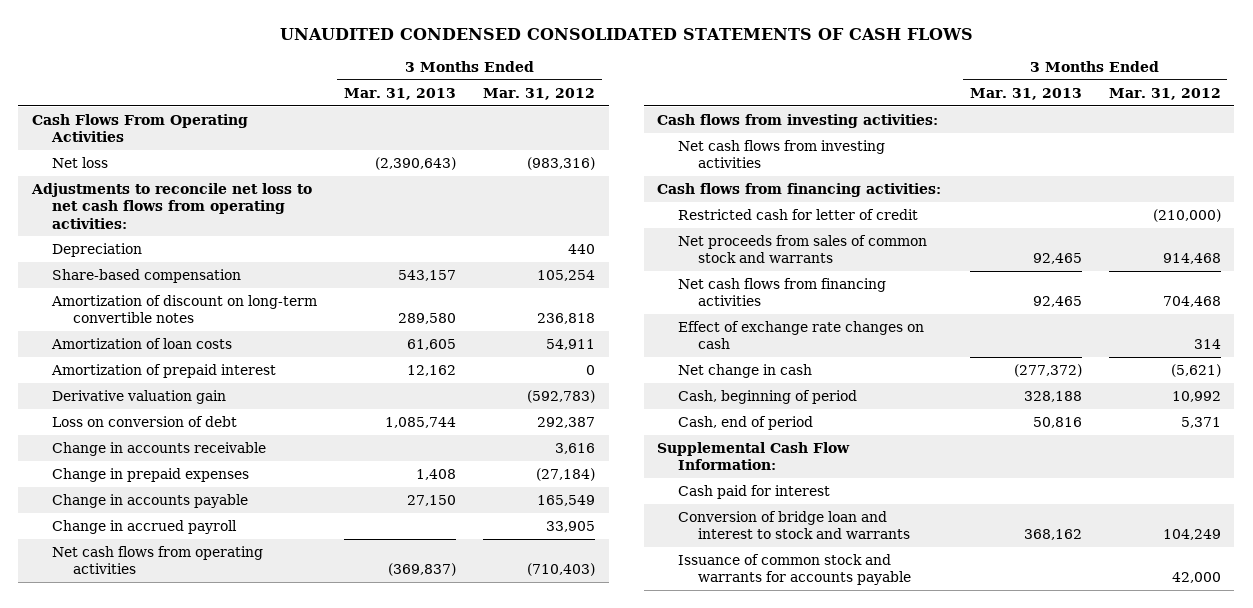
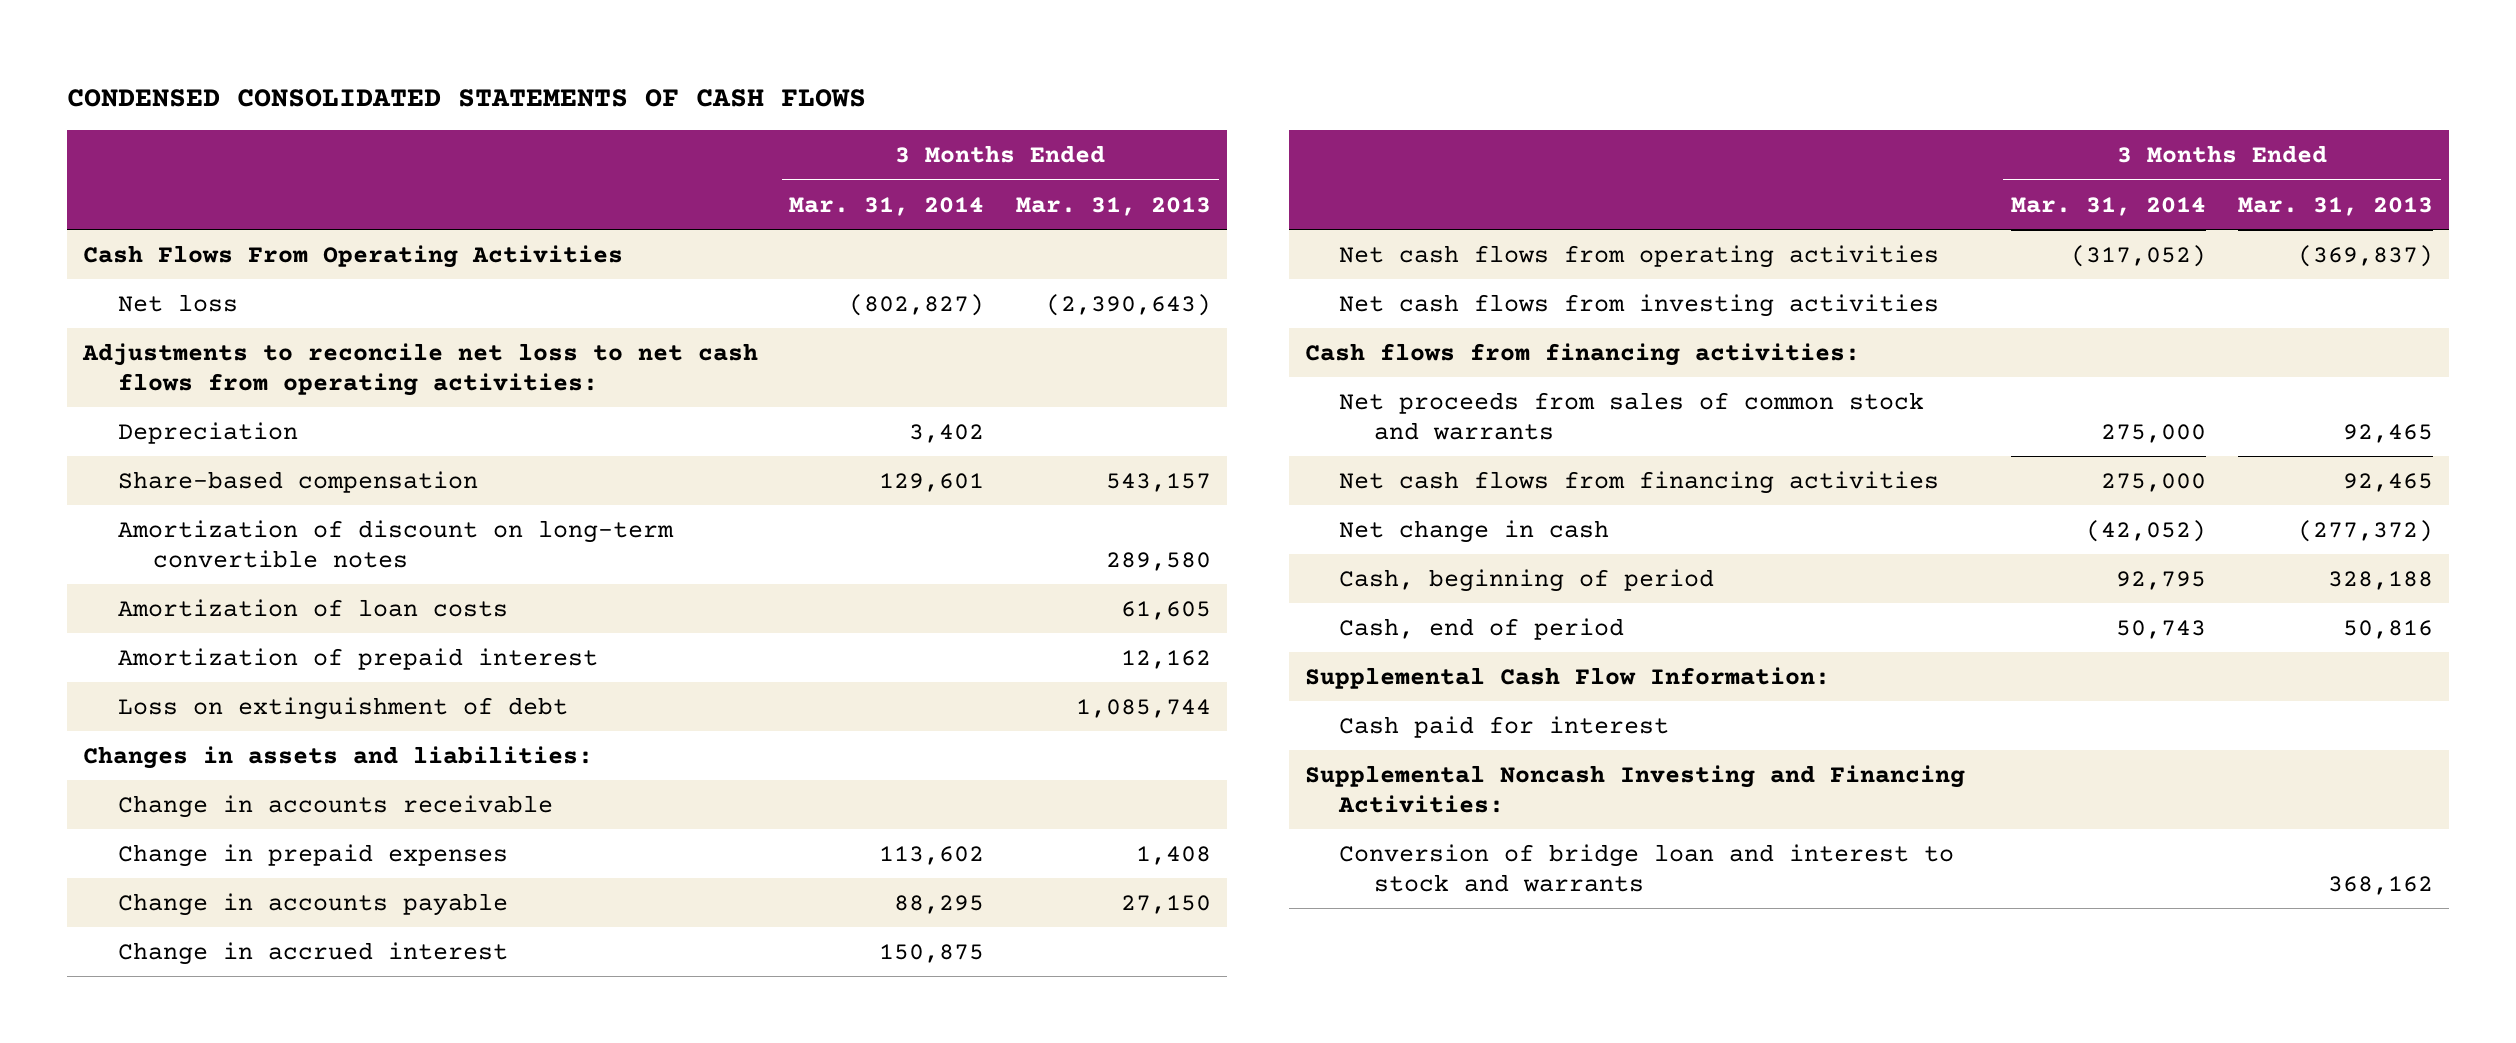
- UNAUDITED CONDENSED CONSOLIDATED STATEMENTS OF CASH FLOWS
+ CONDENSED CONSOLIDATED STATEMENTS OF CASH FLOWS
- | 3 Months Ended Mar. 31, 2013 | 3 Months Ended Mar. 31, 2012
+ | 3 Months Ended Mar. 31, 2014 | 3 Months Ended Mar. 31, 2013
- Derivative valuation gain | | (592,783)
- Loss on conversion of debt | 1,085,744 | 292,387
+ Loss on extinguishment of debt | | 1,085,744
+ Changes in assets and liabilities:
- Change in accrued payroll | | 33,905
+ Change in accrued interest | 150,875 |
- Cash flows from investing activities:
- Restricted cash for letter of credit | | (210,000)
- Effect of exchange rate changes on cash | | 314
+ Supplemental Noncash Investing and Financing Activities:
- Issuance of common stock and warrants for accounts payable | | 42,000

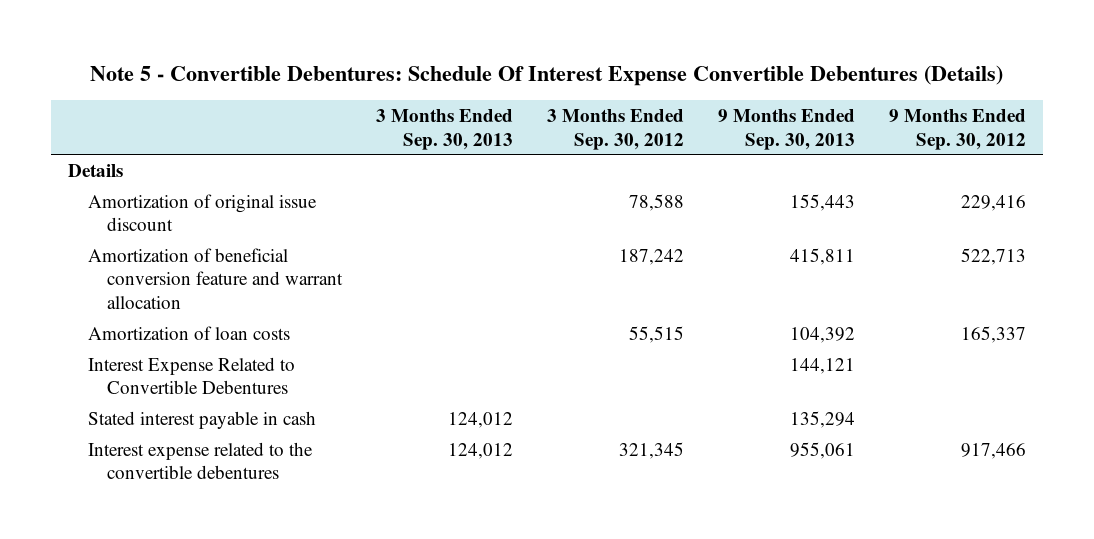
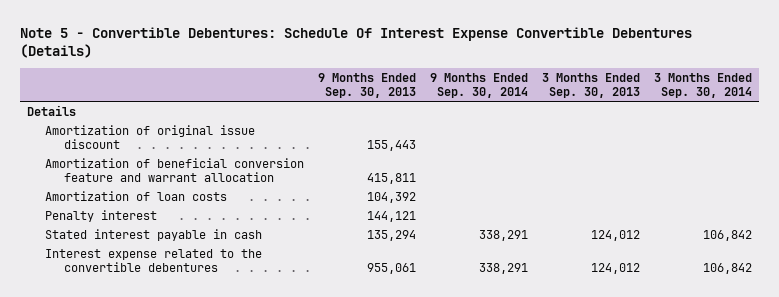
- | 3 Months Ended Sep. 30, 2013 | 3 Months Ended Sep. 30, 2012 | 9 Months Ended Sep. 30, 2013 | 9 Months Ended Sep. 30, 2012
+ | 9 Months Ended Sep. 30, 2013 | 9 Months Ended Sep. 30, 2014 | 3 Months Ended Sep. 30, 2013 | 3 Months Ended Sep. 30, 2014
- Interest Expense Related to Convertible Debentures | | | 144,121 |
+ Penalty interest | 144,121 | | |

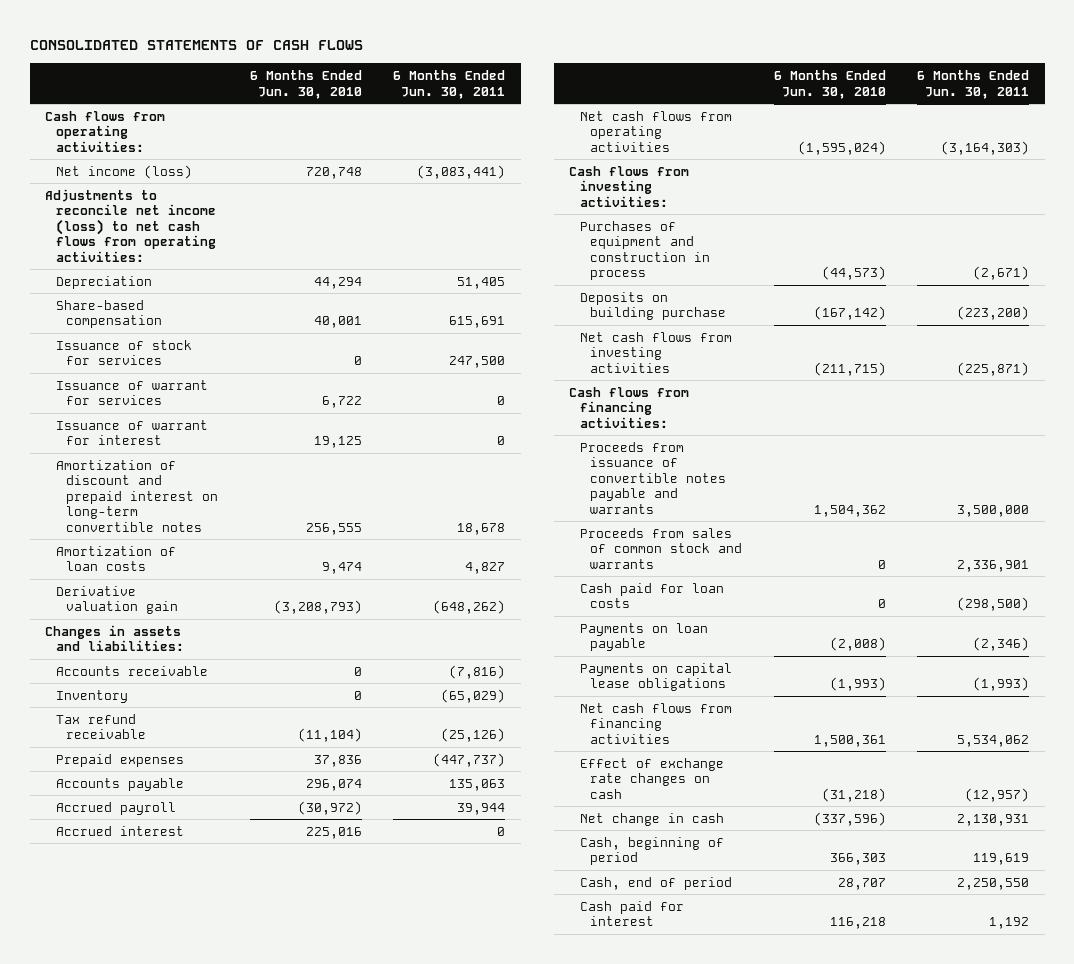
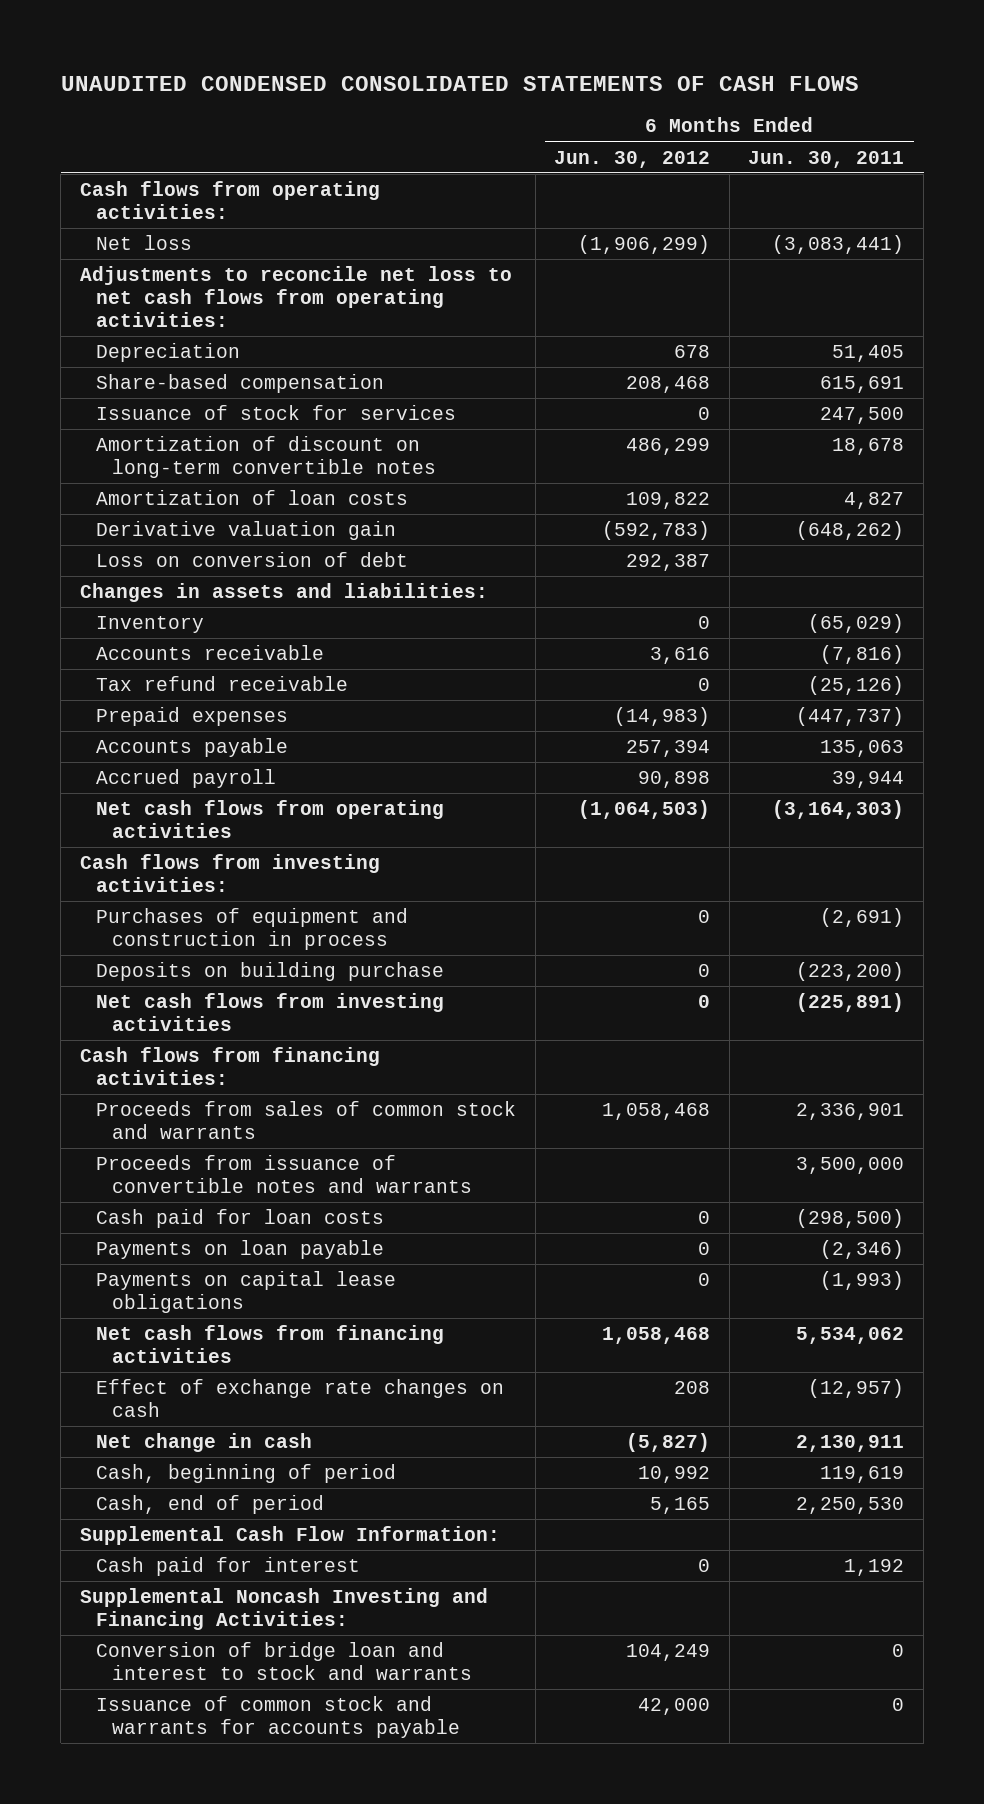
- CONSOLIDATED STATEMENTS OF CASH FLOWS
+ UNAUDITED CONDENSED CONSOLIDATED STATEMENTS OF CASH FLOWS
- | 6 Months Ended Jun. 30, 2010 | 6 Months Ended Jun. 30, 2011
+ | 6 Months Ended Jun. 30, 2012 | 6 Months Ended Jun. 30, 2011
- Net income (loss) | 720,748 | (3,083,441)
- Adjustments to reconcile net income (loss) to net cash flows from operating activities:
+ Net loss | (1,906,299) | (3,083,441)
+ Adjustments to reconcile net loss to net cash flows from operating activities:
- Issuance of warrant for services | 6,722 | 0
- Issuance of warrant for interest | 19,125 | 0
- Amortization of discount and prepaid interest on long-term convertible notes | 256,555 | 18,678
+ Amortization of discount on long-term convertible notes | 486,299 | 18,678
+ Loss on conversion of debt | 292,387 |
moved down: Accounts receivable | 3,616 | (7,816)
- Accrued interest | 225,016 | 0
- Purchases of equipment and construction in process | (44,573) | (2,671)
+ Purchases of equipment and construction in process | 0 | (2,691)
- Net cash flows from investing activities | (211,715) | (225,871)
+ Net cash flows from investing activities | 0 | (225,891)
- Proceeds from issuance of convertible notes payable and warrants | 1,504,362 | 3,500,000
+ Proceeds from issuance of convertible notes and warrants | | 3,500,000
- Net change in cash | (337,596) | 2,130,931
+ Net change in cash | (5,827) | 2,130,911
- Cash, end of period | 28,707 | 2,250,550
+ Cash, end of period | 5,165 | 2,250,530
+ Supplemental Cash Flow Information:
+ Supplemental Noncash Investing and Financing Activities:
+ Conversion of bridge loan and interest to stock and warrants | 104,249 | 0
+ Issuance of common stock and warrants for accounts payable | 42,000 | 0

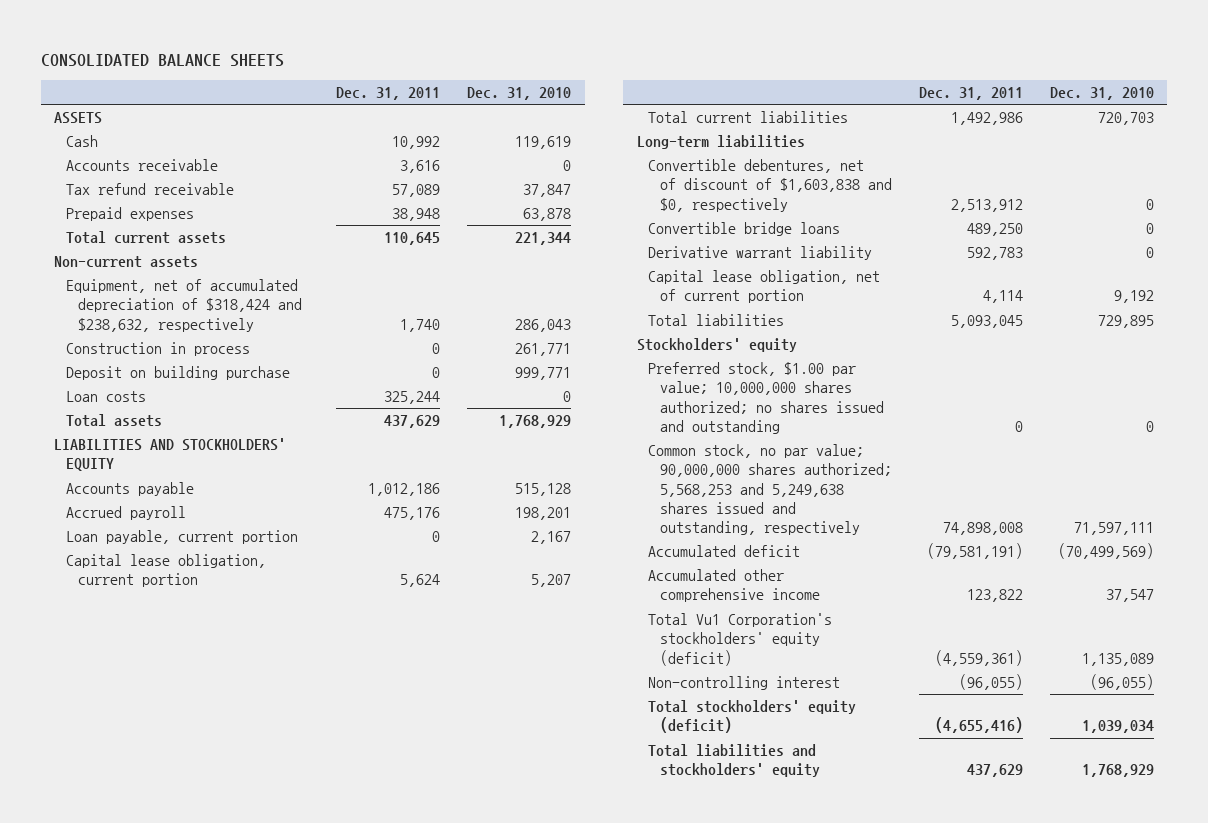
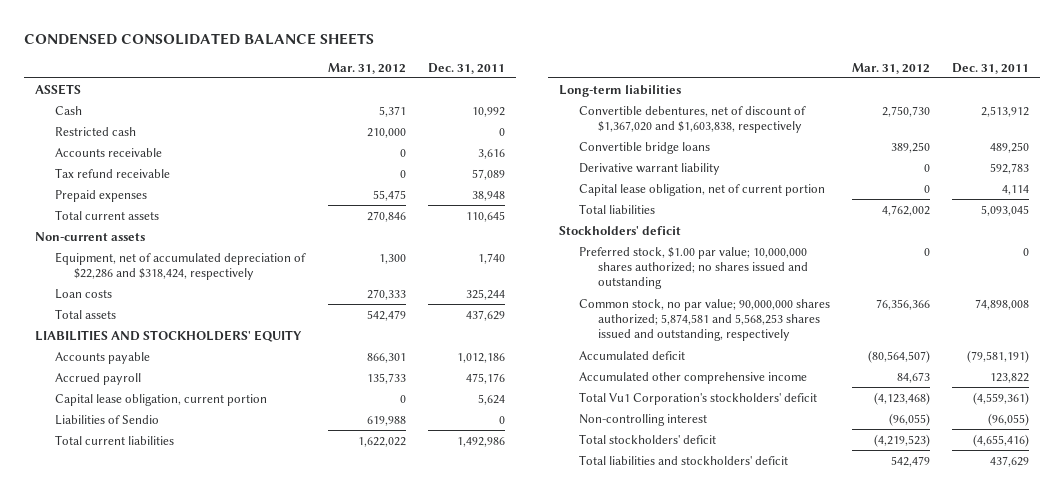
- CONSOLIDATED BALANCE SHEETS
+ CONDENSED CONSOLIDATED BALANCE SHEETS
- | Dec. 31, 2011 | Dec. 31, 2010
+ | Mar. 31, 2012 | Dec. 31, 2011
+ Restricted cash | 210,000 | 0
- Equipment, net of accumulated depreciation of $318,424 and $238,632, respectively | 1,740 | 286,043
- Construction in process | 0 | 261,771
- Deposit on building purchase | 0 | 999,771
+ Equipment, net of accumulated depreciation of $22,286 and $318,424, respectively | 1,300 | 1,740
- Loan payable, current portion | 0 | 2,167
+ Liabilities of Sendio | 619,988 | 0
- Convertible debentures, net of discount of $1,603,838 and $0, respectively | 2,513,912 | 0
+ Convertible debentures, net of discount of $1,367,020 and $1,603,838, respectively | 2,750,730 | 2,513,912
- Stockholders' equity
+ Stockholders' deficit
- Common stock, no par value; 90,000,000 shares authorized; 5,568,253 and 5,249,638 shares issued and outstanding, respectively | 74,898,008 | 71,597,111
+ Common stock, no par value; 90,000,000 shares authorized; 5,874,581 and 5,568,253 shares issued and outstanding, respectively | 76,356,366 | 74,898,008
- Total Vu1 Corporation's stockholders' equity (deficit) | (4,559,361) | 1,135,089
+ Total Vu1 Corporation's stockholders' deficit | (4,123,468) | (4,559,361)
- Total stockholders' equity (deficit) | (4,655,416) | 1,039,034
- Total liabilities and stockholders' equity | 437,629 | 1,768,929
+ Total stockholders' deficit | (4,219,523) | (4,655,416)
+ Total liabilities and stockholders' deficit | 542,479 | 437,629

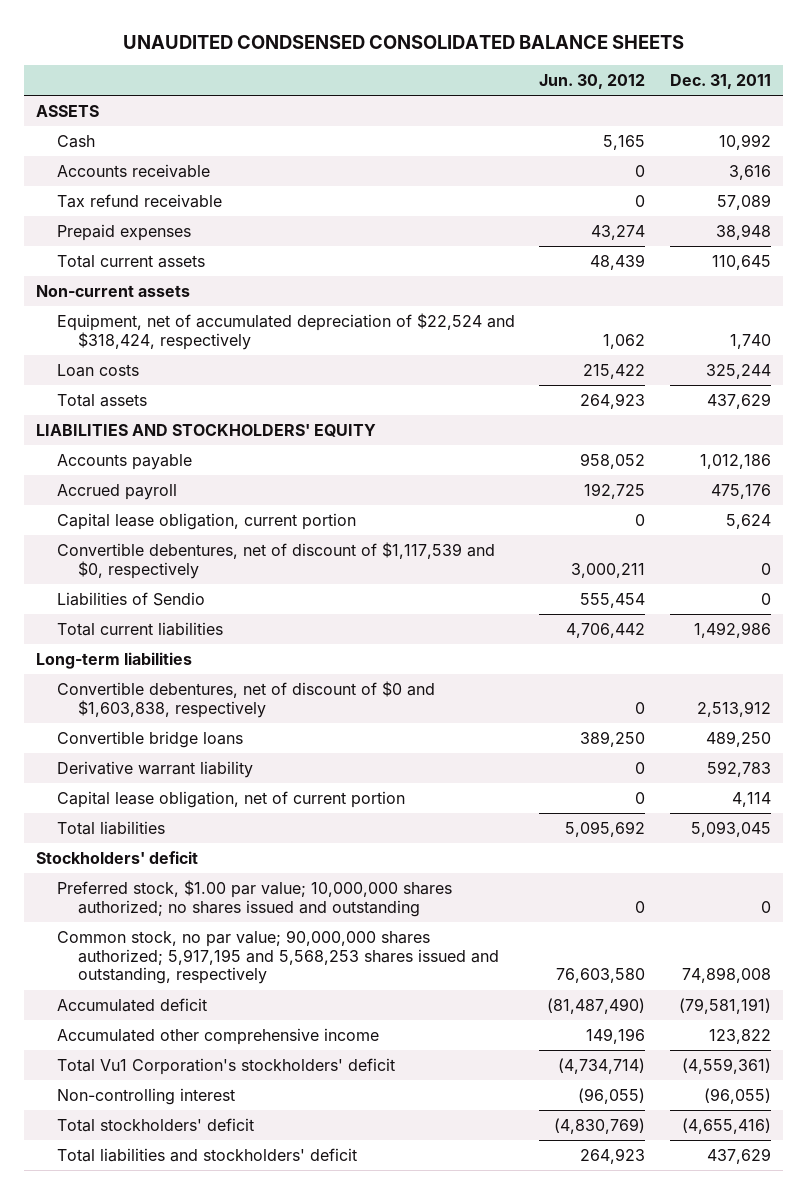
- CONDENSED CONSOLIDATED BALANCE SHEETS
+ UNAUDITED CONDSENSED CONSOLIDATED BALANCE SHEETS
- | Mar. 31, 2012 | Dec. 31, 2011
+ | Jun. 30, 2012 | Dec. 31, 2011
- Restricted cash | 210,000 | 0
- Equipment, net of accumulated depreciation of $22,286 and $318,424, respectively | 1,300 | 1,740
+ Equipment, net of accumulated depreciation of $22,524 and $318,424, respectively | 1,062 | 1,740
+ Convertible debentures, net of discount of $1,117,539 and $0, respectively | 3,000,211 | 0
- Convertible debentures, net of discount of $1,367,020 and $1,603,838, respectively | 2,750,730 | 2,513,912
+ Convertible debentures, net of discount of $0 and $1,603,838, respectively | 0 | 2,513,912
- Common stock, no par value; 90,000,000 shares authorized; 5,874,581 and 5,568,253 shares issued and outstanding, respectively | 76,356,366 | 74,898,008
+ Common stock, no par value; 90,000,000 shares authorized; 5,917,195 and 5,568,253 shares issued and outstanding, respectively | 76,603,580 | 74,898,008

